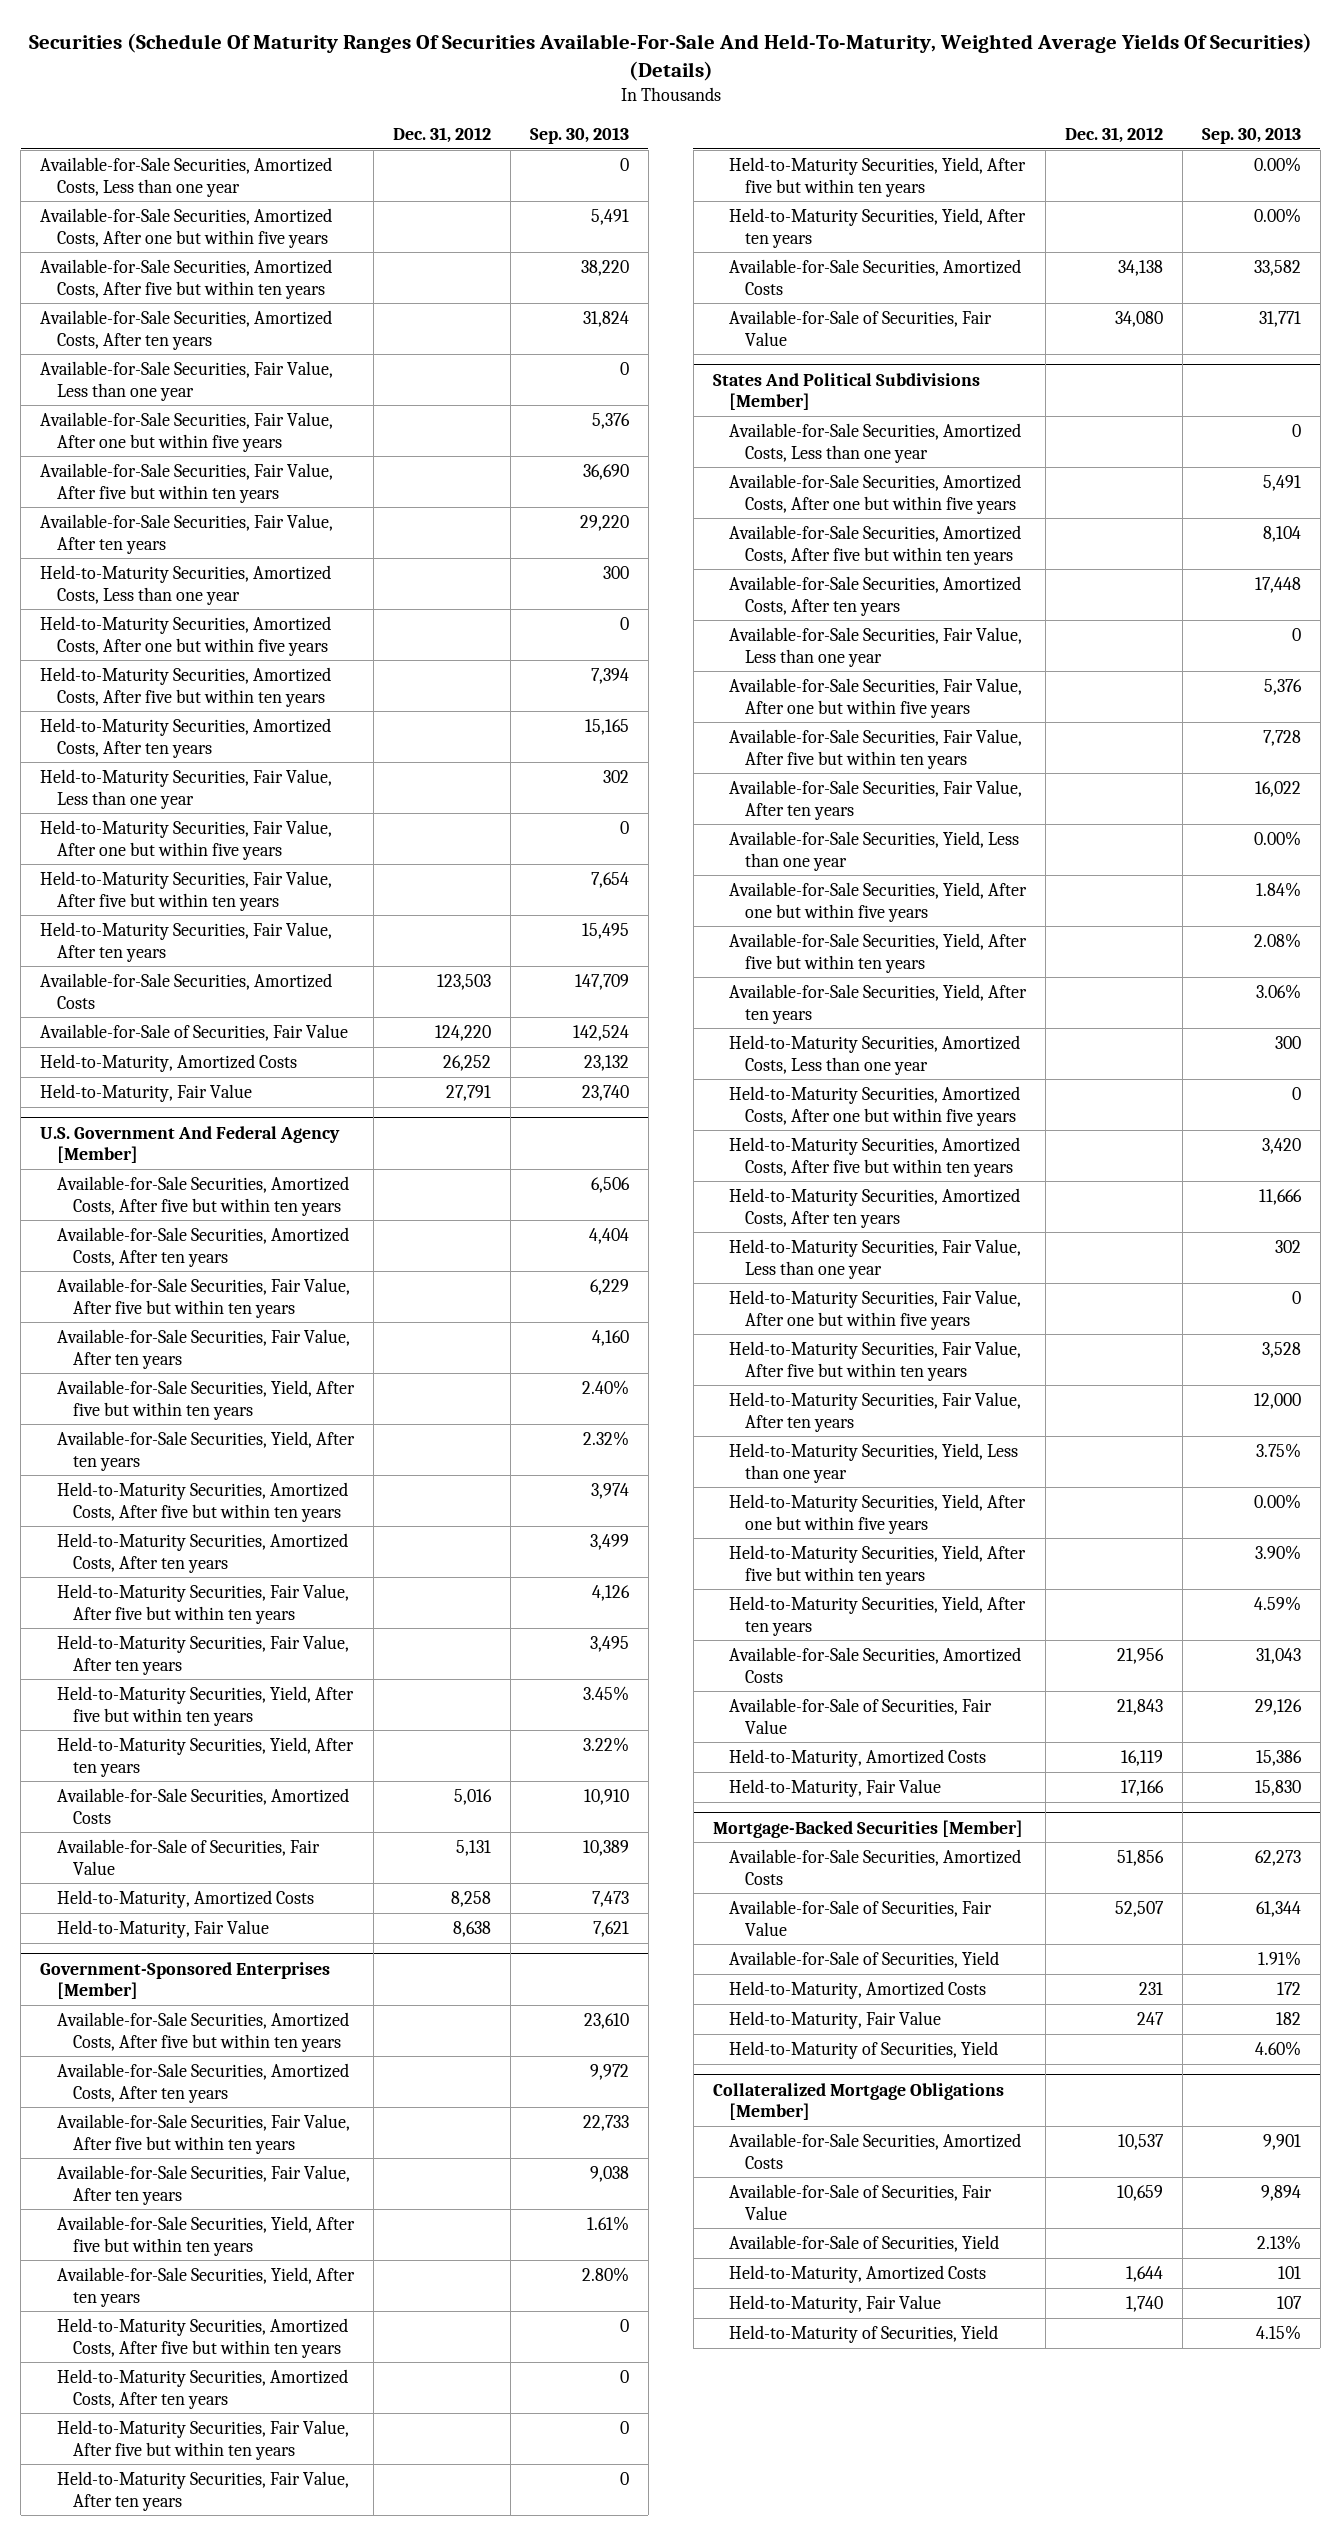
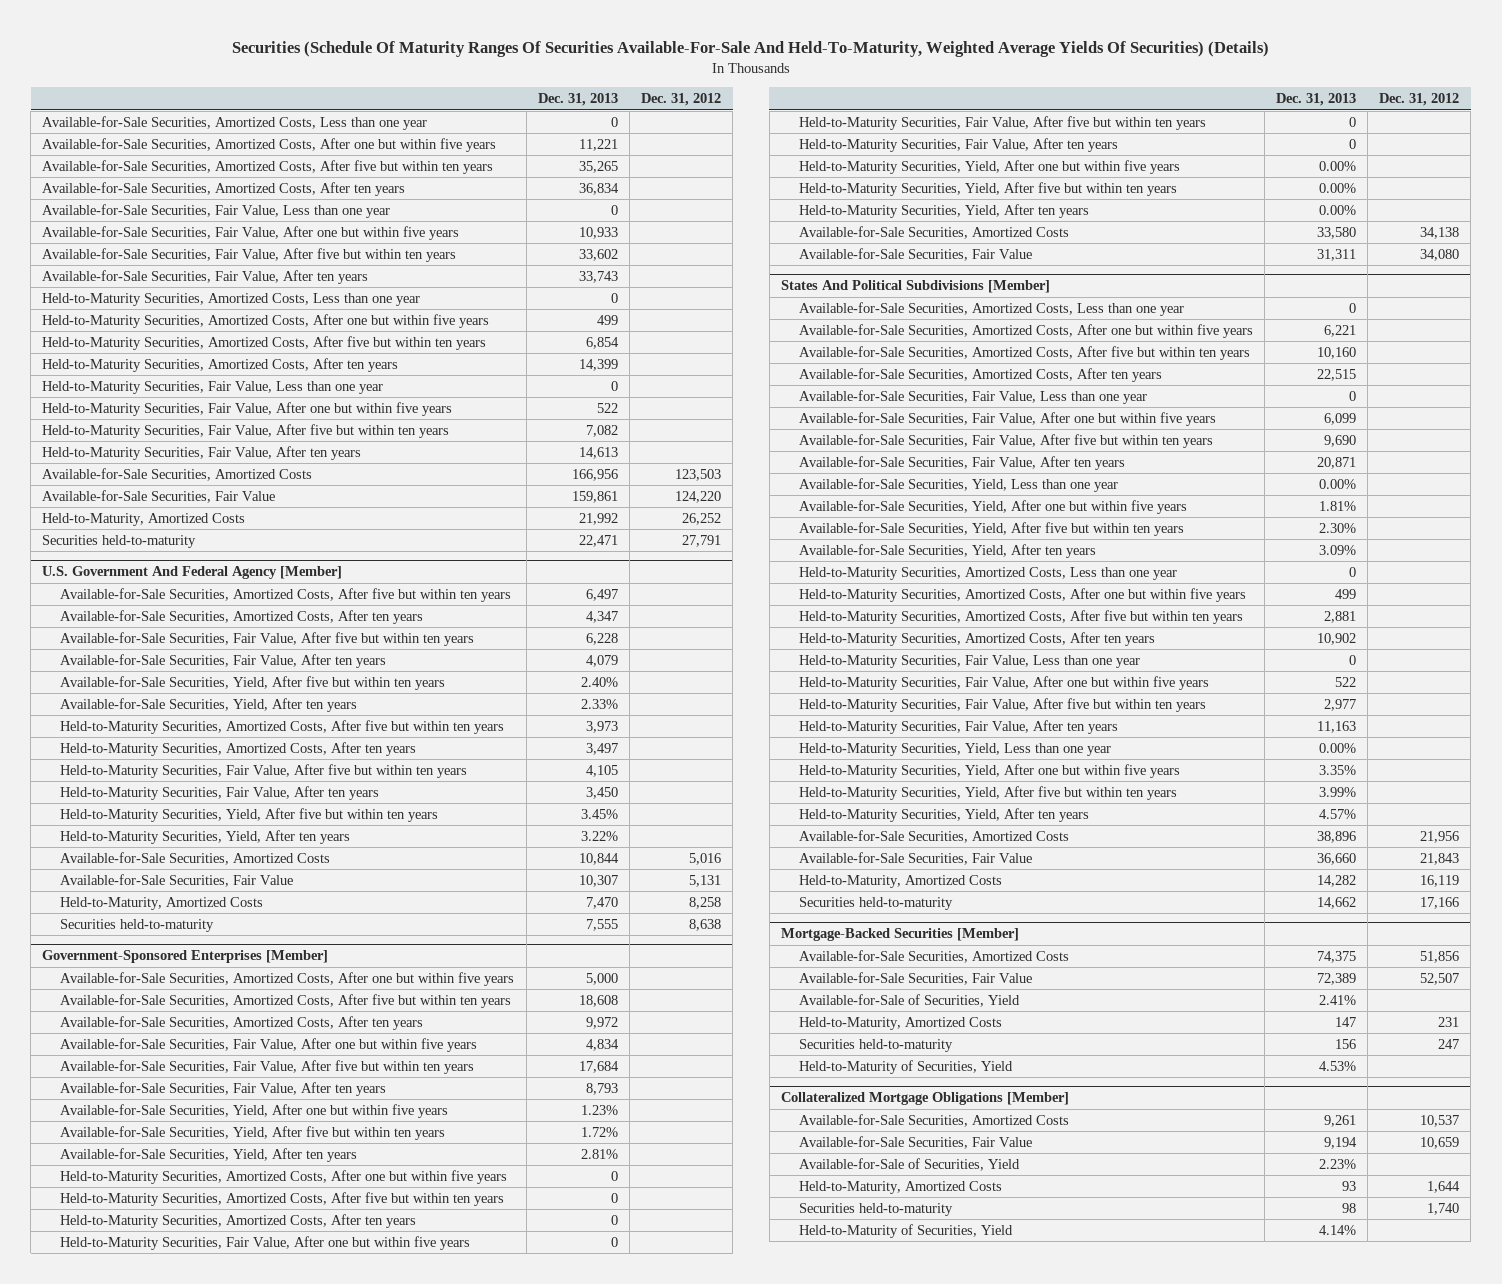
- | Dec. 31, 2012 | Sep. 30, 2013
+ | Dec. 31, 2013 | Dec. 31, 2012
- Available-for-Sale of Securities, Fair Value | 124,220 | 142,524
+ Available-for-Sale Securities, Fair Value | 159,861 | 124,220
- Held-to-Maturity, Fair Value | 27,791 | 23,740
+ Securities held-to-maturity | 22,471 | 27,791
@ U.S. Government And Federal Agency [Member]
- Available-for-Sale of Securities, Fair Value | 5,131 | 10,389
+ Available-for-Sale Securities, Fair Value | 10,307 | 5,131
- Held-to-Maturity, Fair Value | 8,638 | 7,621
+ Securities held-to-maturity | 7,555 | 8,638
@ Government-Sponsored Enterprises [Member]
+ Available-for-Sale Securities, Amortized Costs, After one but within five years | 5,000 |
+ Available-for-Sale Securities, Fair Value, After one but within five years | 4,834 |
+ Available-for-Sale Securities, Yield, After one but within five years | 1.23% |
+ Held-to-Maturity Securities, Amortized Costs, After one but within five years | 0 |
+ Held-to-Maturity Securities, Fair Value, After one but within five years | 0 |
+ Held-to-Maturity Securities, Yield, After one but within five years | 0.00% |
- Available-for-Sale of Securities, Fair Value | 34,080 | 31,771
+ Available-for-Sale Securities, Fair Value | 31,311 | 34,080
@ States And Political Subdivisions [Member]
- Available-for-Sale of Securities, Fair Value | 21,843 | 29,126
+ Available-for-Sale Securities, Fair Value | 36,660 | 21,843
- Held-to-Maturity, Fair Value | 17,166 | 15,830
+ Securities held-to-maturity | 14,662 | 17,166
@ Mortgage-Backed Securities [Member]
- Available-for-Sale of Securities, Fair Value | 52,507 | 61,344
+ Available-for-Sale Securities, Fair Value | 72,389 | 52,507
- Held-to-Maturity, Fair Value | 247 | 182
+ Securities held-to-maturity | 156 | 247
@ Collateralized Mortgage Obligations [Member]
- Available-for-Sale of Securities, Fair Value | 10,659 | 9,894
+ Available-for-Sale Securities, Fair Value | 9,194 | 10,659
- Held-to-Maturity, Fair Value | 1,740 | 107
+ Securities held-to-maturity | 98 | 1,740

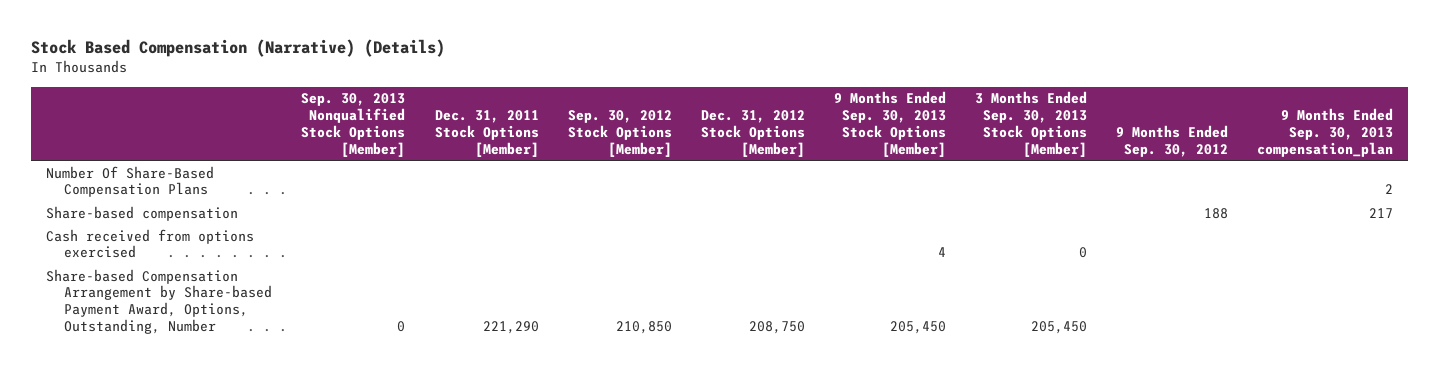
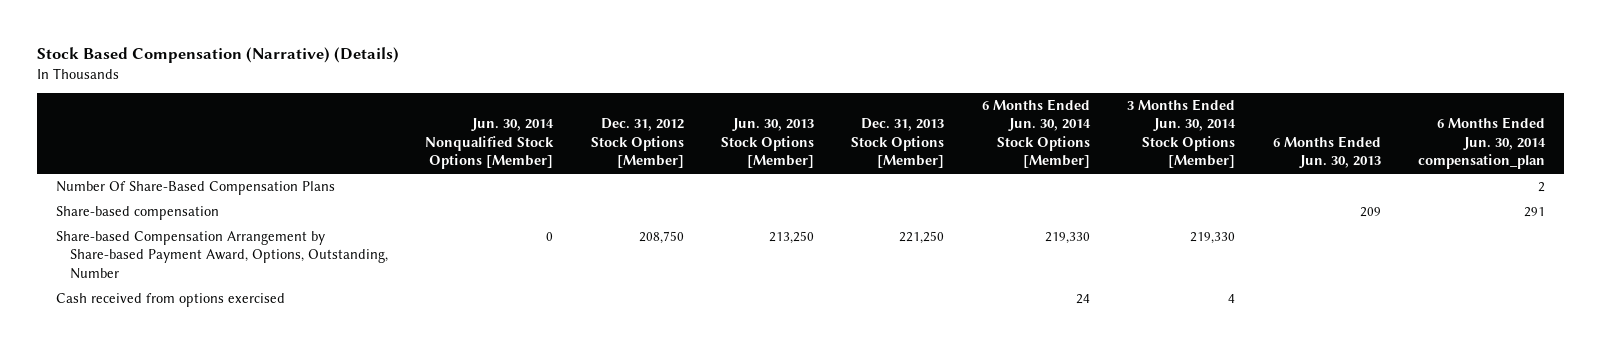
- | Sep. 30, 2013 Nonqualified Stock Options [Member] | Dec. 31, 2011 Stock Options [Member] | Sep. 30, 2012 Stock Options [Member] | Dec. 31, 2012 Stock Options [Member] | 9 Months Ended Sep. 30, 2013 Stock Options [Member] | 3 Months Ended Sep. 30, 2013 Stock Options [Member] | 9 Months Ended Sep. 30, 2012 | 9 Months Ended Sep. 30, 2013 compensation_plan
+ | Jun. 30, 2014 Nonqualified Stock Options [Member] | Dec. 31, 2012 Stock Options [Member] | Jun. 30, 2013 Stock Options [Member] | Dec. 31, 2013 Stock Options [Member] | 6 Months Ended Jun. 30, 2014 Stock Options [Member] | 3 Months Ended Jun. 30, 2014 Stock Options [Member] | 6 Months Ended Jun. 30, 2013 | 6 Months Ended Jun. 30, 2014 compensation_plan
moved down: Cash received from options exercised | | | | | 24 | 4 | |

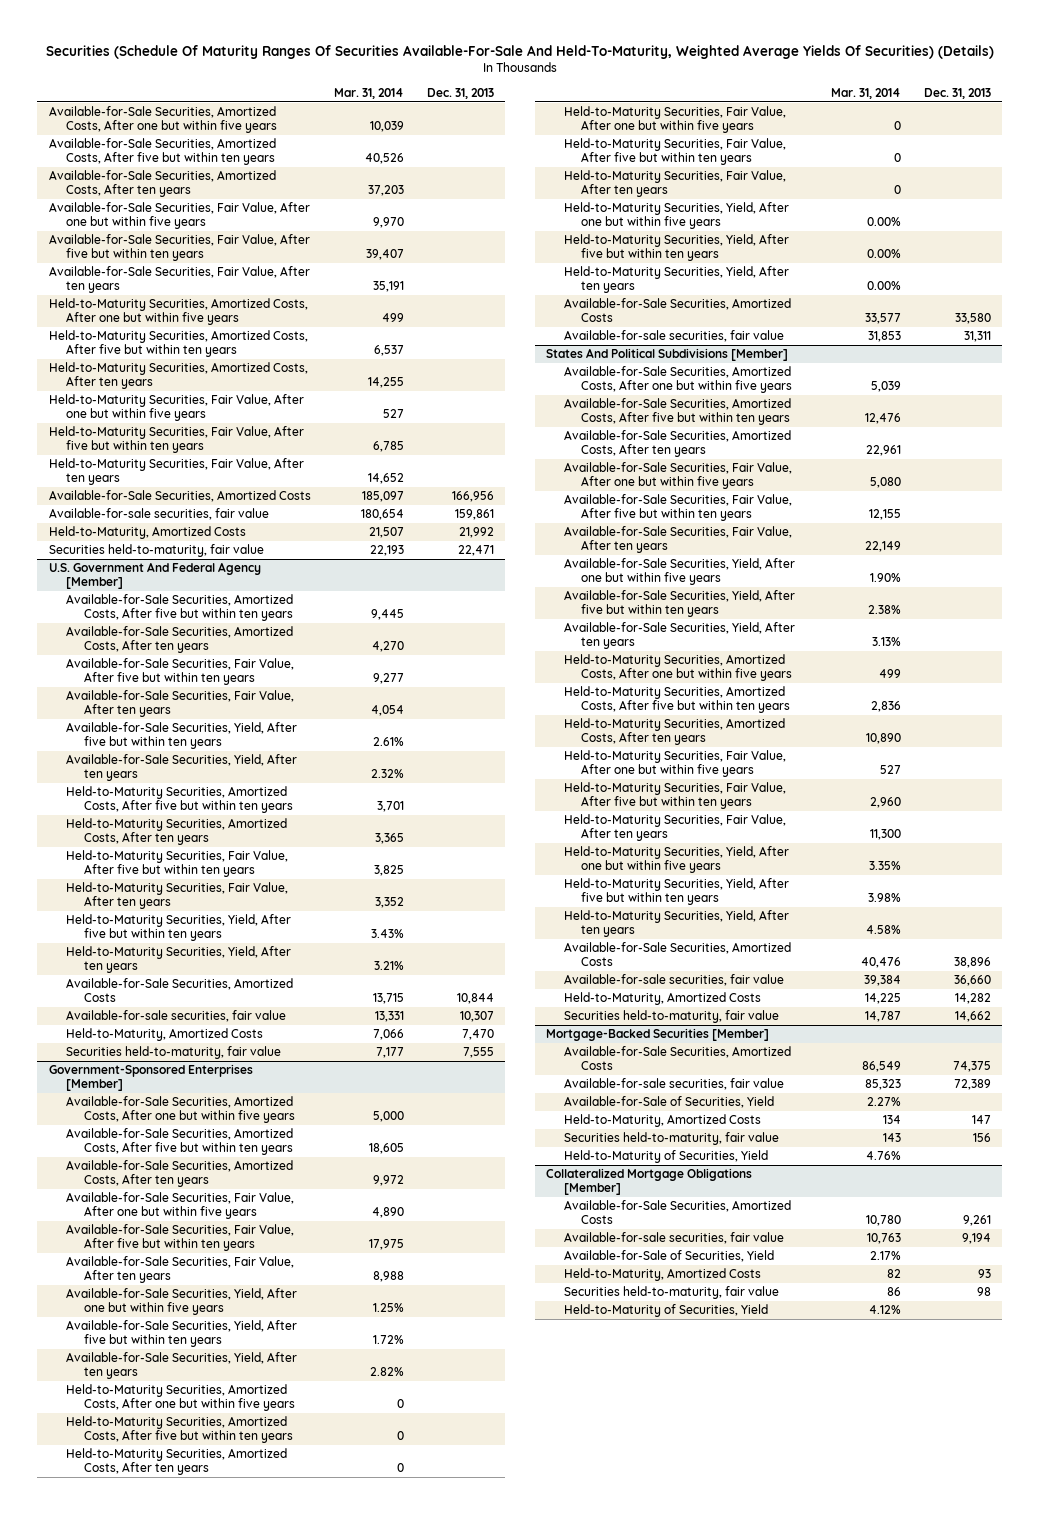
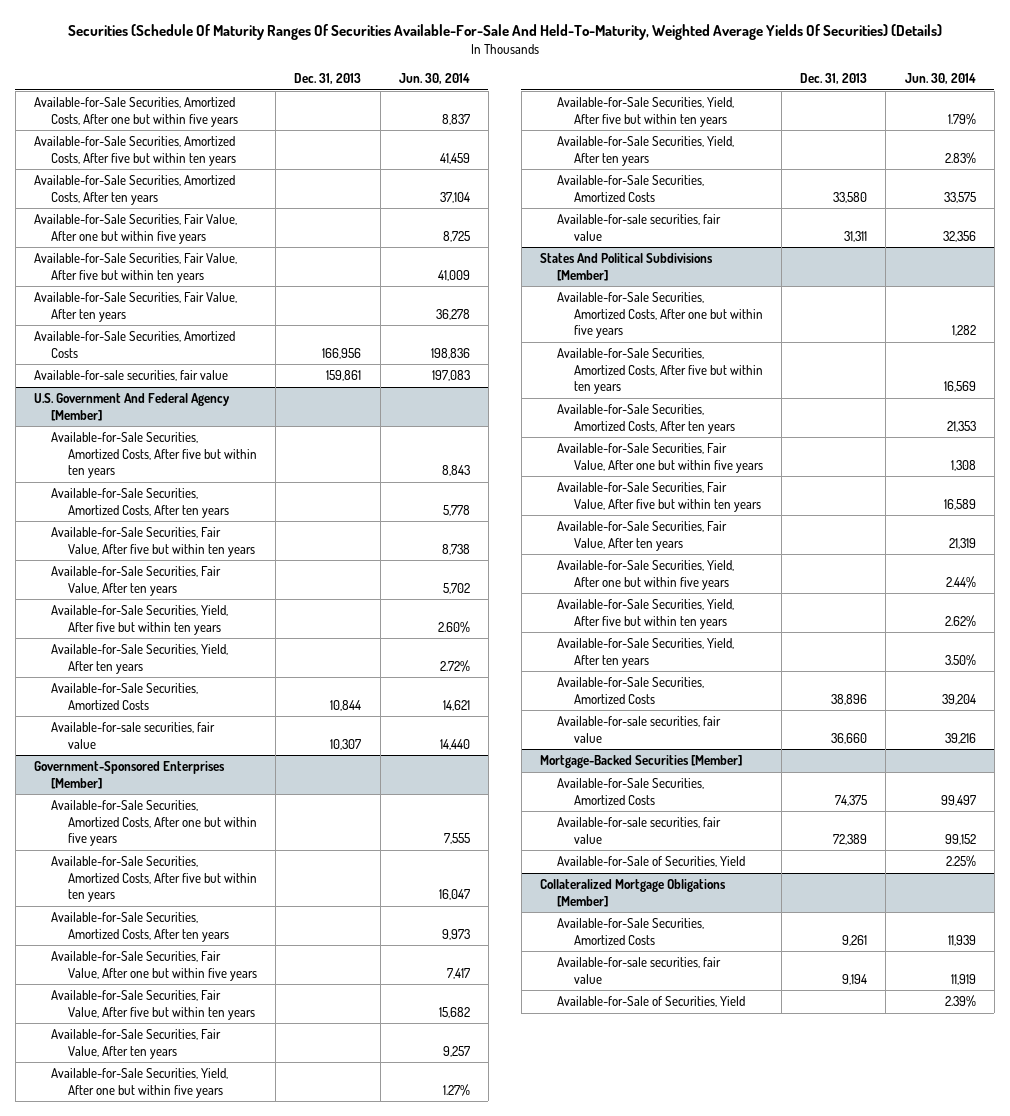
- | Mar. 31, 2014 | Dec. 31, 2013
+ | Dec. 31, 2013 | Jun. 30, 2014
- Held-to-Maturity Securities, Amortized Costs, After one but within five years | 499 |
- Held-to-Maturity Securities, Amortized Costs, After five but within ten years | 6,537 |
- Held-to-Maturity Securities, Amortized Costs, After ten years | 14,255 |
- Held-to-Maturity Securities, Fair Value, After one but within five years | 527 |
- Held-to-Maturity Securities, Fair Value, After five but within ten years | 6,785 |
- Held-to-Maturity Securities, Fair Value, After ten years | 14,652 |
- Held-to-Maturity, Amortized Costs | 21,507 | 21,992
- Securities held-to-maturity, fair value | 22,193 | 22,471
@ U.S. Government And Federal Agency [Member]
- Held-to-Maturity Securities, Amortized Costs, After five but within ten years | 3,701 |
- Held-to-Maturity Securities, Amortized Costs, After ten years | 3,365 |
- Held-to-Maturity Securities, Fair Value, After five but within ten years | 3,825 |
- Held-to-Maturity Securities, Fair Value, After ten years | 3,352 |
- Held-to-Maturity Securities, Yield, After five but within ten years | 3.43% |
- Held-to-Maturity Securities, Yield, After ten years | 3.21% |
- Held-to-Maturity, Amortized Costs | 7,066 | 7,470
- Securities held-to-maturity, fair value | 7,177 | 7,555
@ Government-Sponsored Enterprises [Member]
- Held-to-Maturity Securities, Amortized Costs, After one but within five years | 0 |
- Held-to-Maturity Securities, Amortized Costs, After five but within ten years | 0 |
- Held-to-Maturity Securities, Amortized Costs, After ten years | 0 |
- Held-to-Maturity Securities, Fair Value, After one but within five years | 0 |
- Held-to-Maturity Securities, Fair Value, After five but within ten years | 0 |
- Held-to-Maturity Securities, Fair Value, After ten years | 0 |
- Held-to-Maturity Securities, Yield, After one but within five years | 0.00% |
- Held-to-Maturity Securities, Yield, After five but within ten years | 0.00% |
- Held-to-Maturity Securities, Yield, After ten years | 0.00% |
@ States And Political Subdivisions [Member]
- Held-to-Maturity Securities, Amortized Costs, After one but within five years | 499 |
- Held-to-Maturity Securities, Amortized Costs, After five but within ten years | 2,836 |
- Held-to-Maturity Securities, Amortized Costs, After ten years | 10,890 |
- Held-to-Maturity Securities, Fair Value, After one but within five years | 527 |
- Held-to-Maturity Securities, Fair Value, After five but within ten years | 2,960 |
- Held-to-Maturity Securities, Fair Value, After ten years | 11,300 |
- Held-to-Maturity Securities, Yield, After one but within five years | 3.35% |
- Held-to-Maturity Securities, Yield, After five but within ten years | 3.98% |
- Held-to-Maturity Securities, Yield, After ten years | 4.58% |
- Held-to-Maturity, Amortized Costs | 14,225 | 14,282
- Securities held-to-maturity, fair value | 14,787 | 14,662
@ Mortgage-Backed Securities [Member]
- Held-to-Maturity, Amortized Costs | 134 | 147
- Securities held-to-maturity, fair value | 143 | 156
- Held-to-Maturity of Securities, Yield | 4.76% |
@ Collateralized Mortgage Obligations [Member]
- Held-to-Maturity, Amortized Costs | 82 | 93
- Securities held-to-maturity, fair value | 86 | 98
- Held-to-Maturity of Securities, Yield | 4.12% |

